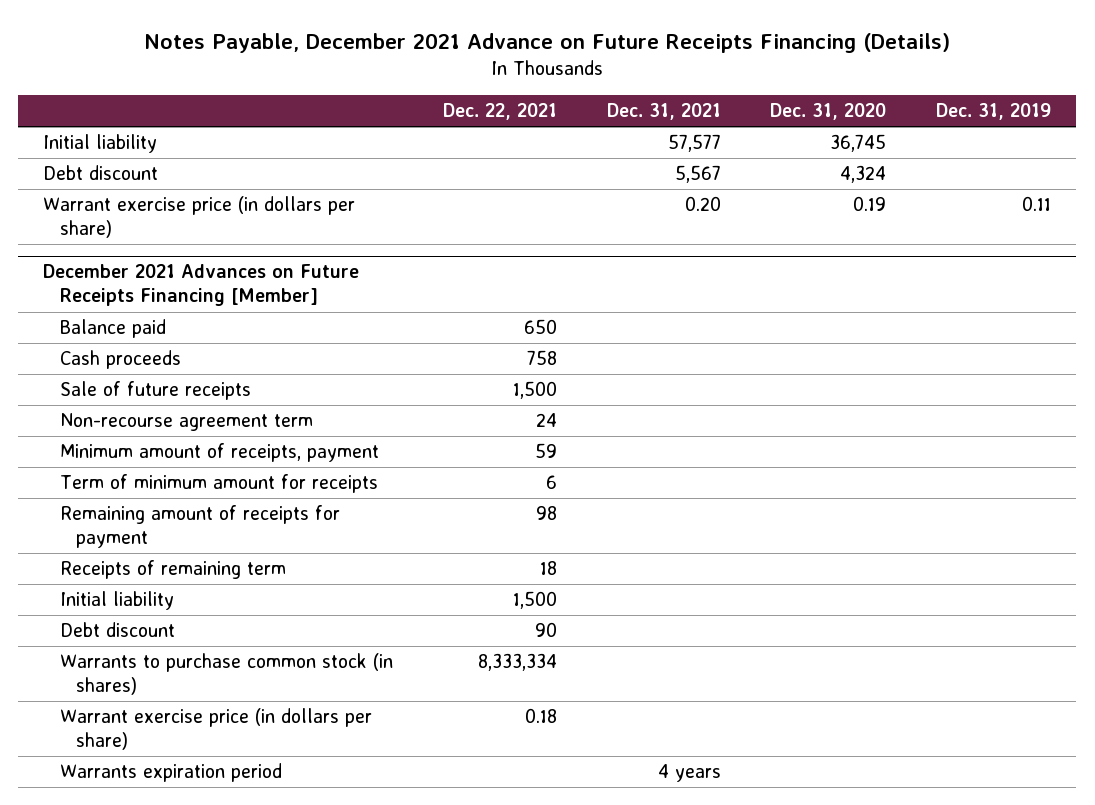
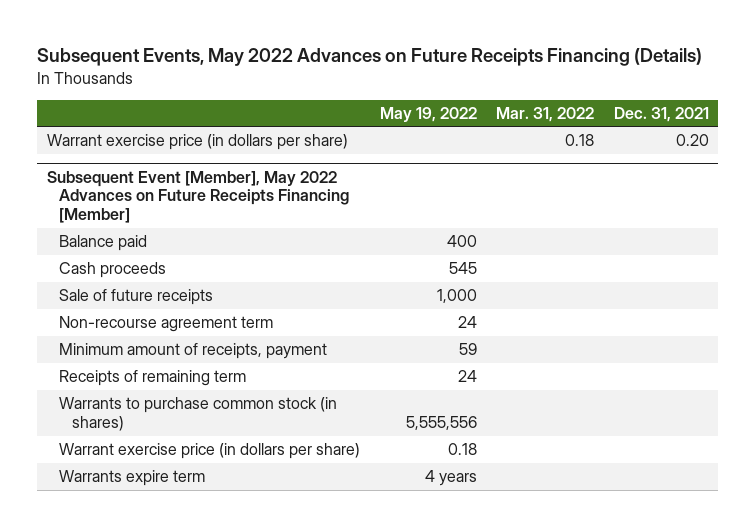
- Notes Payable, December 2021 Advance on Future Receipts Financing (Details)
+ Subsequent Events, May 2022 Advances on Future Receipts Financing (Details)
- | Dec. 22, 2021 | Dec. 31, 2021 | Dec. 31, 2020 | Dec. 31, 2019
+ | May 19, 2022 | Mar. 31, 2022 | Dec. 31, 2021
- Initial liability | | 57,577 | 36,745 |
- Debt discount | | 5,567 | 4,324 |
- December 2021 Advances on Future Receipts Financing [Member]
- Balance paid | 650 | | |
- Cash proceeds | 758 | | |
- Sale of future receipts | 1,500 | | |
- Non-recourse agreement term | 24 | | |
- Minimum amount of receipts, payment | 59 | | |
- Term of minimum amount for receipts | 6 | | |
- Remaining amount of receipts for payment | 98 | | |
- Receipts of remaining term | 18 | | |
- Initial liability | 1,500 | | |
- Debt discount | 90 | | |
- Warrants to purchase common stock (in shares) | 8,333,334 | | |
- Warrant exercise price (in dollars per share) | 0.18 | | |
- Warrants expiration period | | 4 years | |
+ Subsequent Event [Member], May 2022 Advances on Future Receipts Financing [Member]
+ Balance paid | 400 | |
+ Cash proceeds | 545 | |
+ Sale of future receipts | 1,000 | |
+ Non-recourse agreement term | 24 | |
+ Minimum amount of receipts, payment | 59 | |
+ Receipts of remaining term | 24 | |
+ Warrants to purchase common stock (in shares) | 5,555,556 | |
+ Warrant exercise price (in dollars per share) | 0.18 | |
+ Warrants expire term | 4 years | |

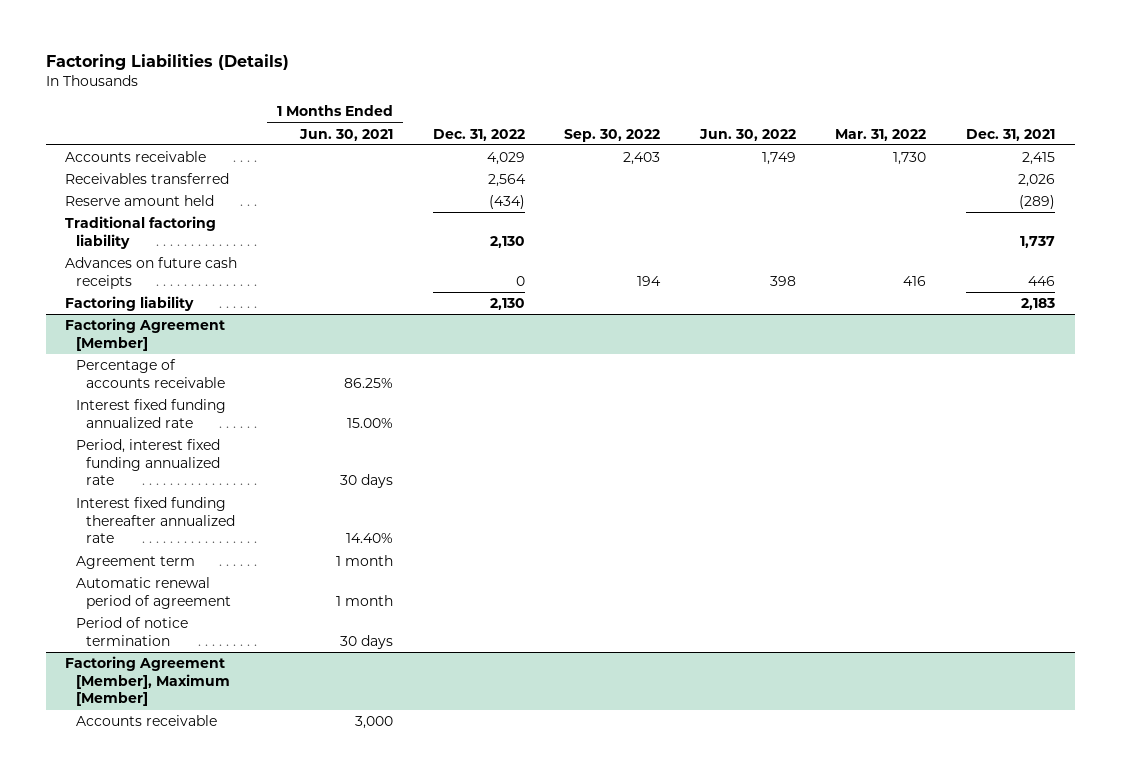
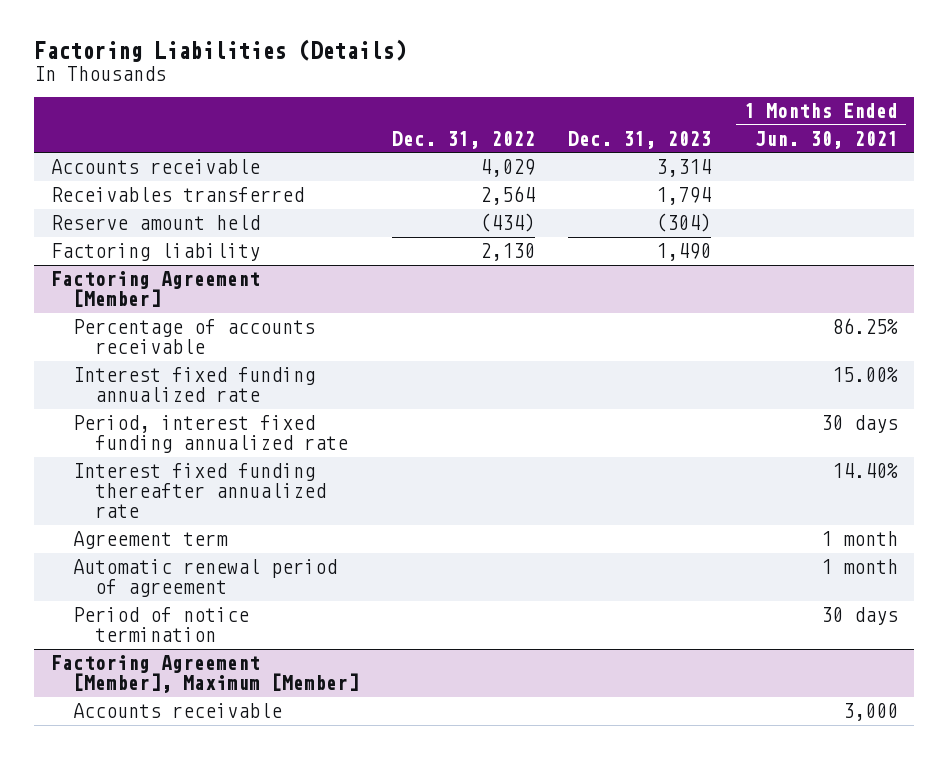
- | 1 Months Ended Jun. 30, 2021 | Dec. 31, 2022 | Sep. 30, 2022 | Jun. 30, 2022 | Mar. 31, 2022 | Dec. 31, 2021
+ | Dec. 31, 2022 | Dec. 31, 2023 | 1 Months Ended Jun. 30, 2021
- Traditional factoring liability | | 2,130 | | | | 1,737
- Advances on future cash receipts | | 0 | 194 | 398 | 416 | 446

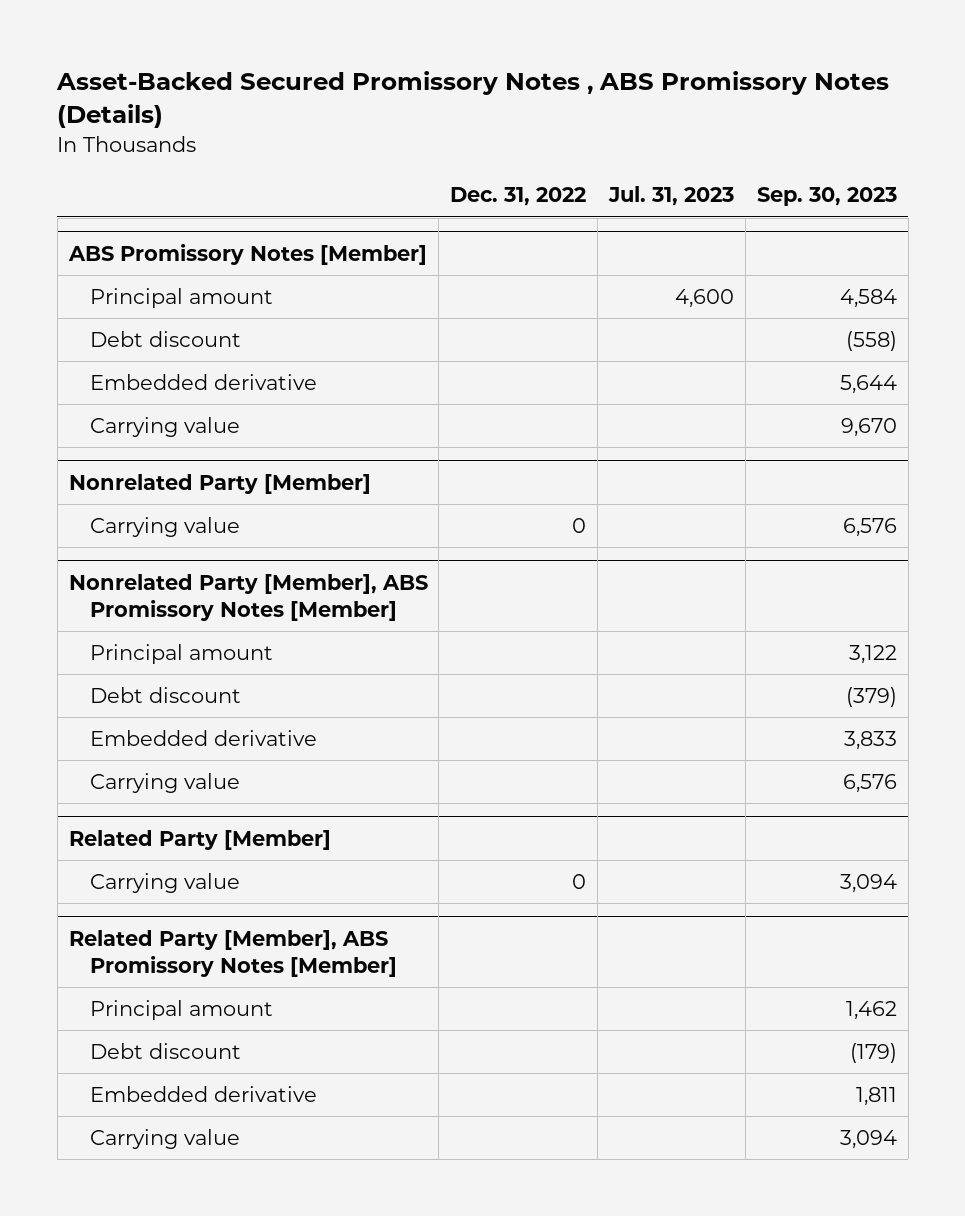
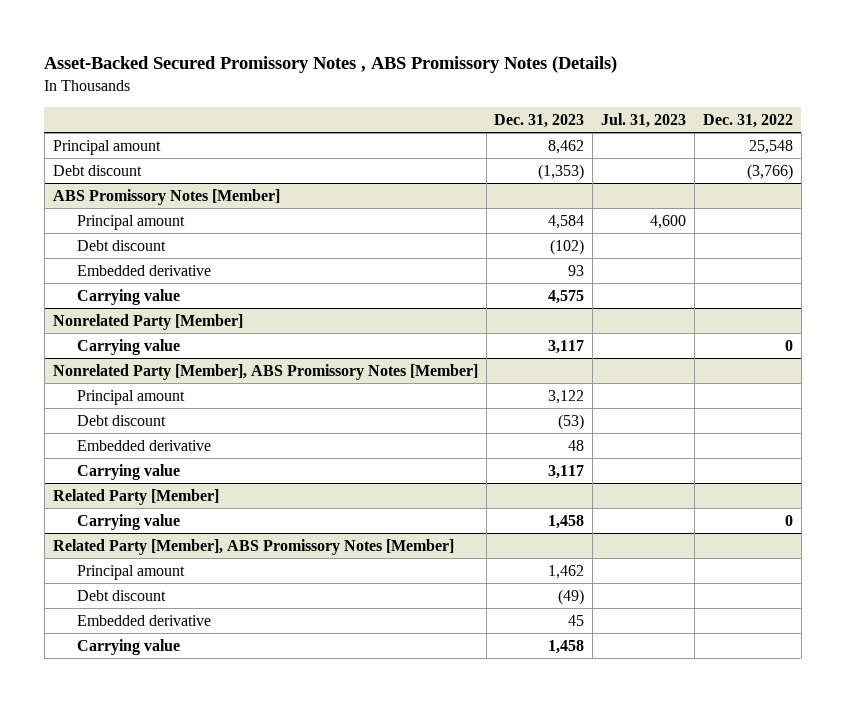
- | Dec. 31, 2022 | Jul. 31, 2023 | Sep. 30, 2023
+ | Dec. 31, 2023 | Jul. 31, 2023 | Dec. 31, 2022
+ Principal amount | 8,462 | | 25,548
+ Debt discount | (1,353) | | (3,766)

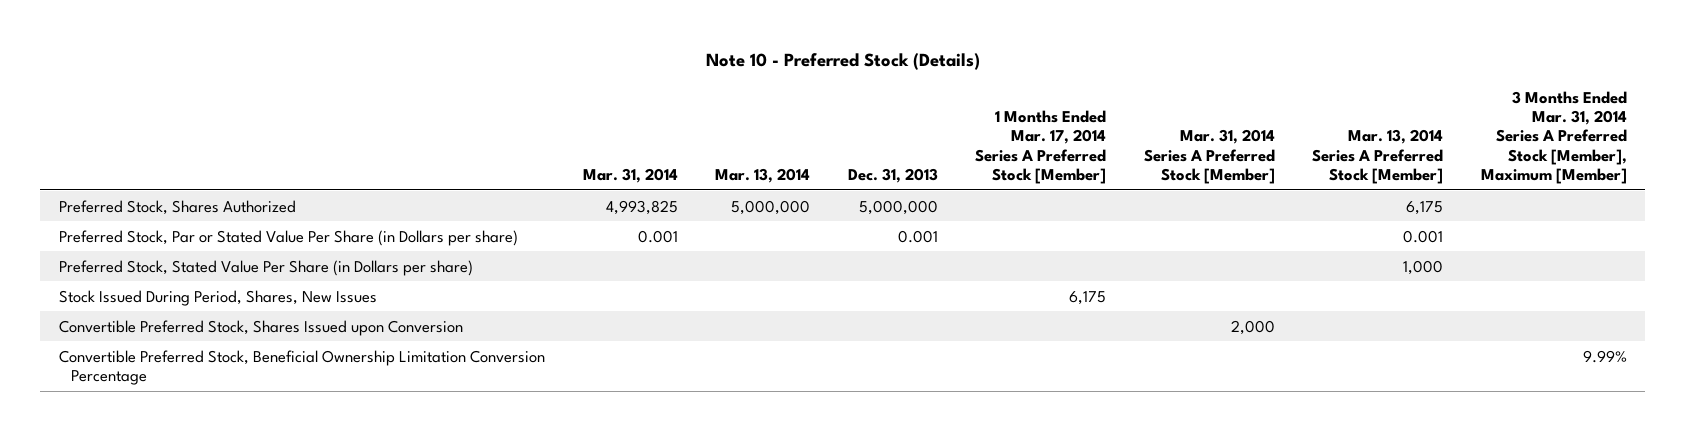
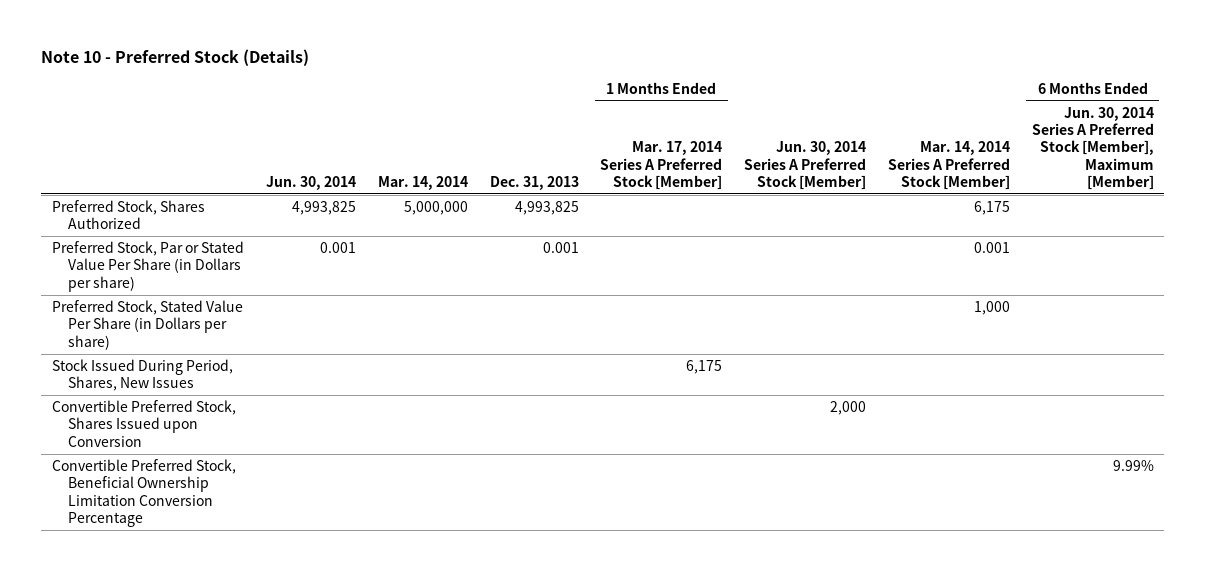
- | Mar. 31, 2014 | Mar. 13, 2014 | Dec. 31, 2013 | 1 Months Ended Mar. 17, 2014 Series A Preferred Stock [Member] | Mar. 31, 2014 Series A Preferred Stock [Member] | Mar. 13, 2014 Series A Preferred Stock [Member] | 3 Months Ended Mar. 31, 2014 Series A Preferred Stock [Member], Maximum [Member]
+ | Jun. 30, 2014 | Mar. 14, 2014 | Dec. 31, 2013 | 1 Months Ended Mar. 17, 2014 Series A Preferred Stock [Member] | Jun. 30, 2014 Series A Preferred Stock [Member] | Mar. 14, 2014 Series A Preferred Stock [Member] | 6 Months Ended Jun. 30, 2014 Series A Preferred Stock [Member], Maximum [Member]
- Preferred Stock, Shares Authorized | 4,993,825 | 5,000,000 | 5,000,000 | | | 6,175 |
+ Preferred Stock, Shares Authorized | 4,993,825 | 5,000,000 | 4,993,825 | | | 6,175 |

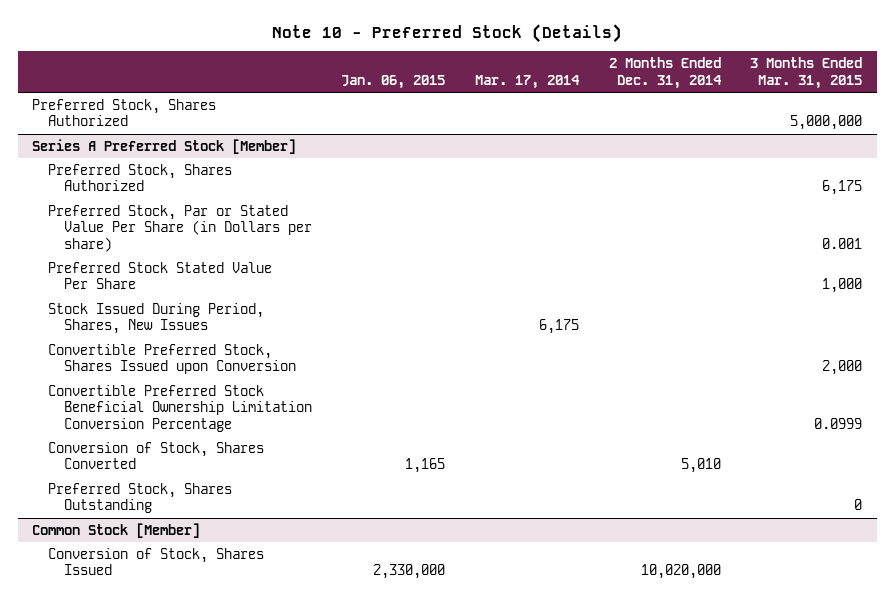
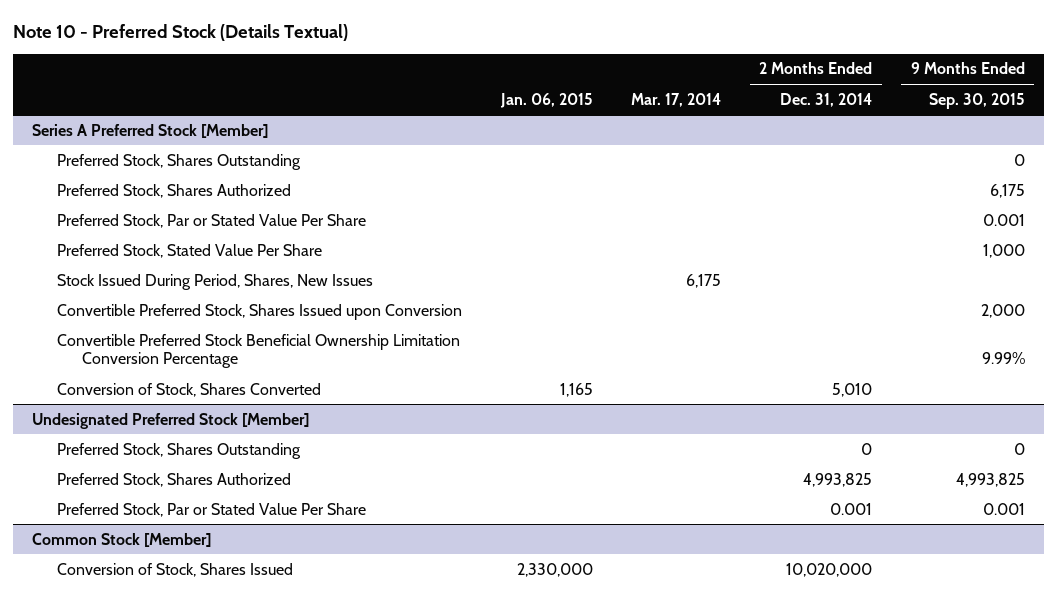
- Note 10 - Preferred Stock (Details)
+ Note 10 - Preferred Stock (Details Textual)
- | Jan. 06, 2015 | Mar. 17, 2014 | 2 Months Ended Dec. 31, 2014 | 3 Months Ended Mar. 31, 2015
+ | Jan. 06, 2015 | Mar. 17, 2014 | 2 Months Ended Dec. 31, 2014 | 9 Months Ended Sep. 30, 2015
- Preferred Stock, Shares Authorized | | | | 5,000,000
@ Series A Preferred Stock [Member]
moved up: Preferred Stock, Shares Outstanding | | | | 0
- Preferred Stock, Par or Stated Value Per Share (in Dollars per share) | | | | 0.001
- Preferred Stock Stated Value Per Share | | | | 1,000
+ Preferred Stock, Par or Stated Value Per Share | | | | 0.001
+ Preferred Stock, Stated Value Per Share | | | | 1,000
+ Undesignated Preferred Stock [Member]
+ Preferred Stock, Shares Outstanding | | | 0 | 0
+ Preferred Stock, Shares Authorized | | | 4,993,825 | 4,993,825
+ Preferred Stock, Par or Stated Value Per Share | | | 0.001 | 0.001

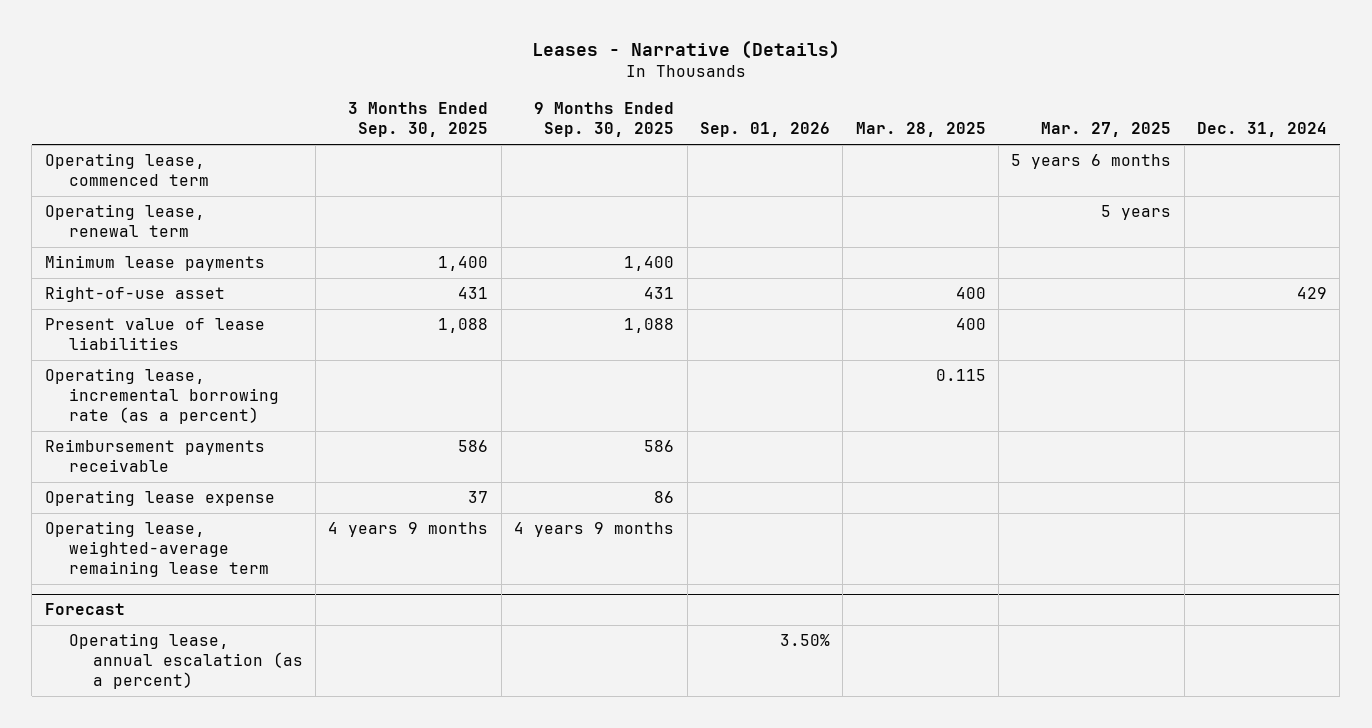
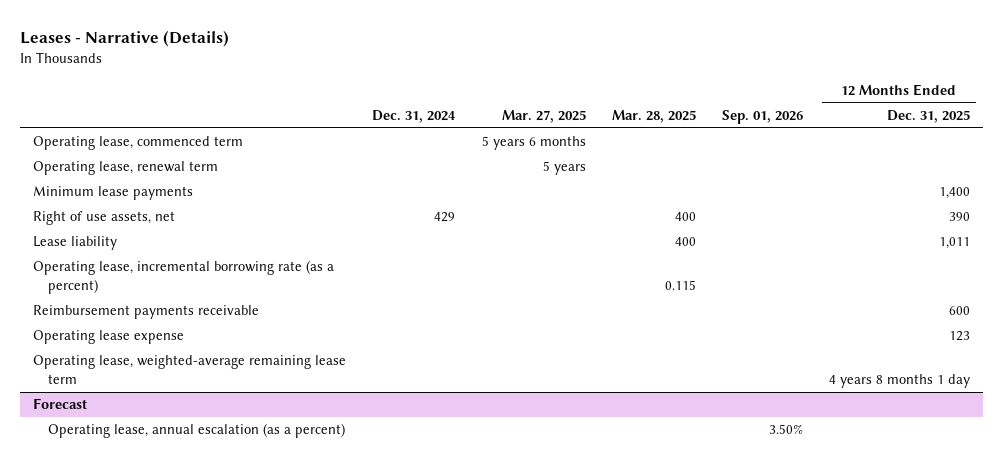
- | 3 Months Ended Sep. 30, 2025 | 9 Months Ended Sep. 30, 2025 | Sep. 01, 2026 | Mar. 28, 2025 | Mar. 27, 2025 | Dec. 31, 2024
+ | Dec. 31, 2024 | Mar. 27, 2025 | Mar. 28, 2025 | Sep. 01, 2026 | 12 Months Ended Dec. 31, 2025
- Right-of-use asset | 431 | 431 | | 400 | | 429
- Present value of lease liabilities | 1,088 | 1,088 | | 400 | |
+ Right of use assets, net | 429 | | 400 | | 390
+ Lease liability | | | 400 | | 1,011

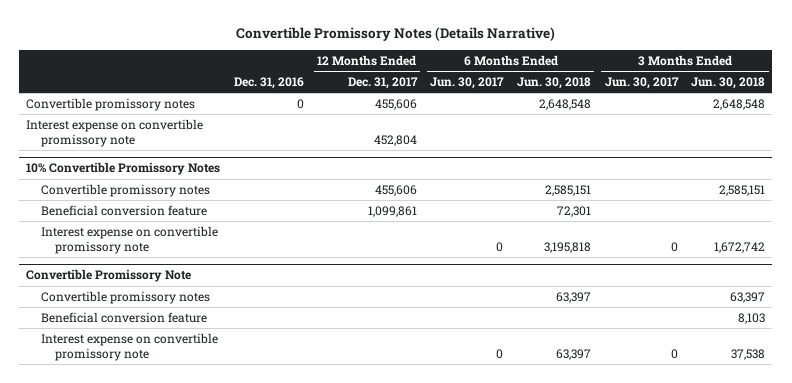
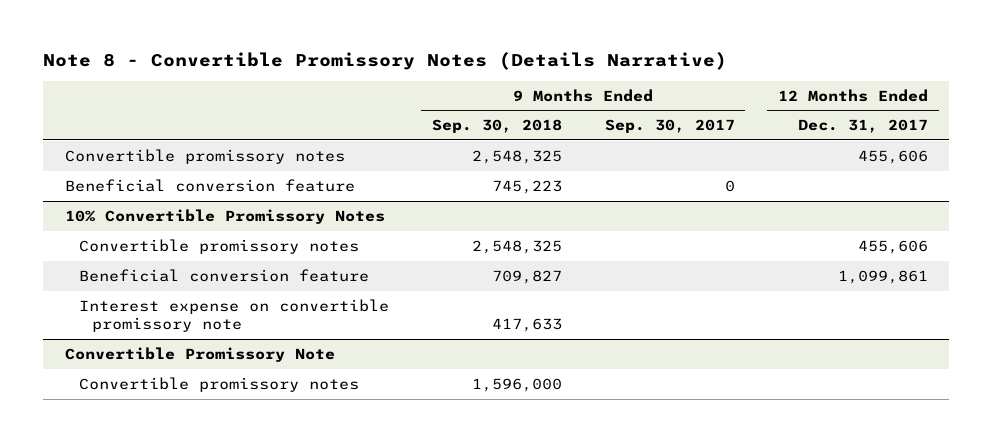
- Convertible Promissory Notes (Details Narrative)
+ Note 8 - Convertible Promissory Notes (Details Narrative)
- | Dec. 31, 2016 | 12 Months Ended Dec. 31, 2017 | 6 Months Ended Jun. 30, 2017 | 6 Months Ended Jun. 30, 2018 | 3 Months Ended Jun. 30, 2017 | 3 Months Ended Jun. 30, 2018
+ | 9 Months Ended Sep. 30, 2018 | 9 Months Ended Sep. 30, 2017 | 12 Months Ended Dec. 31, 2017
- Interest expense on convertible promissory note | | 452,804 | | | |
+ Beneficial conversion feature | 745,223 | 0 |
@ Convertible Promissory Note
- Beneficial conversion feature | | | | | | 8,103
- Interest expense on convertible promissory note | | | 0 | 63,397 | 0 | 37,538

